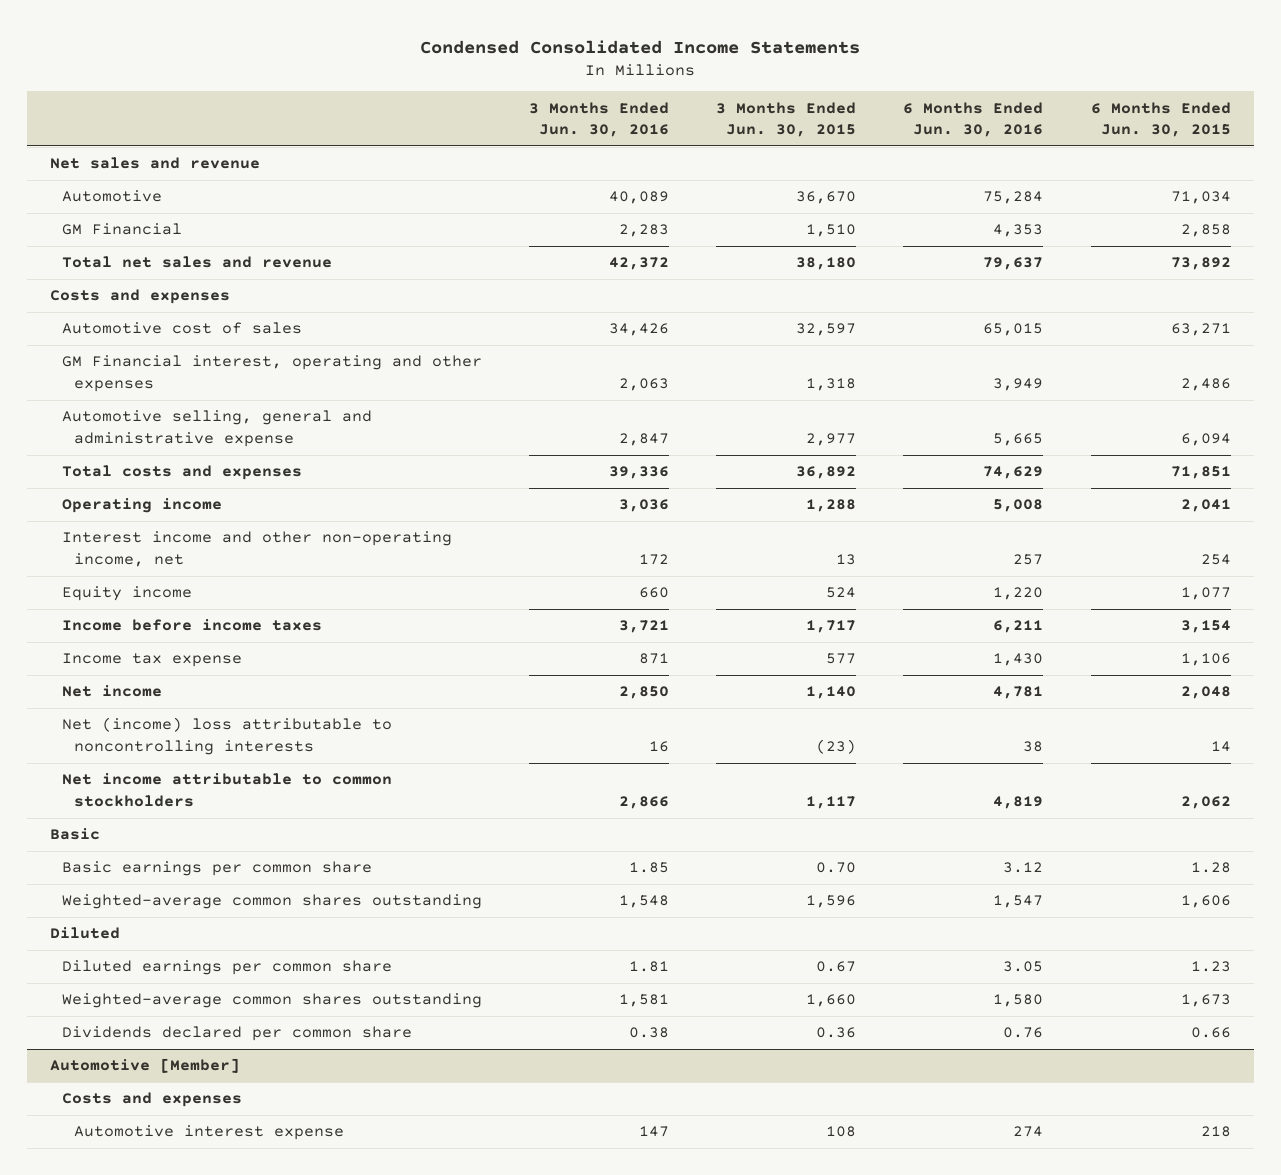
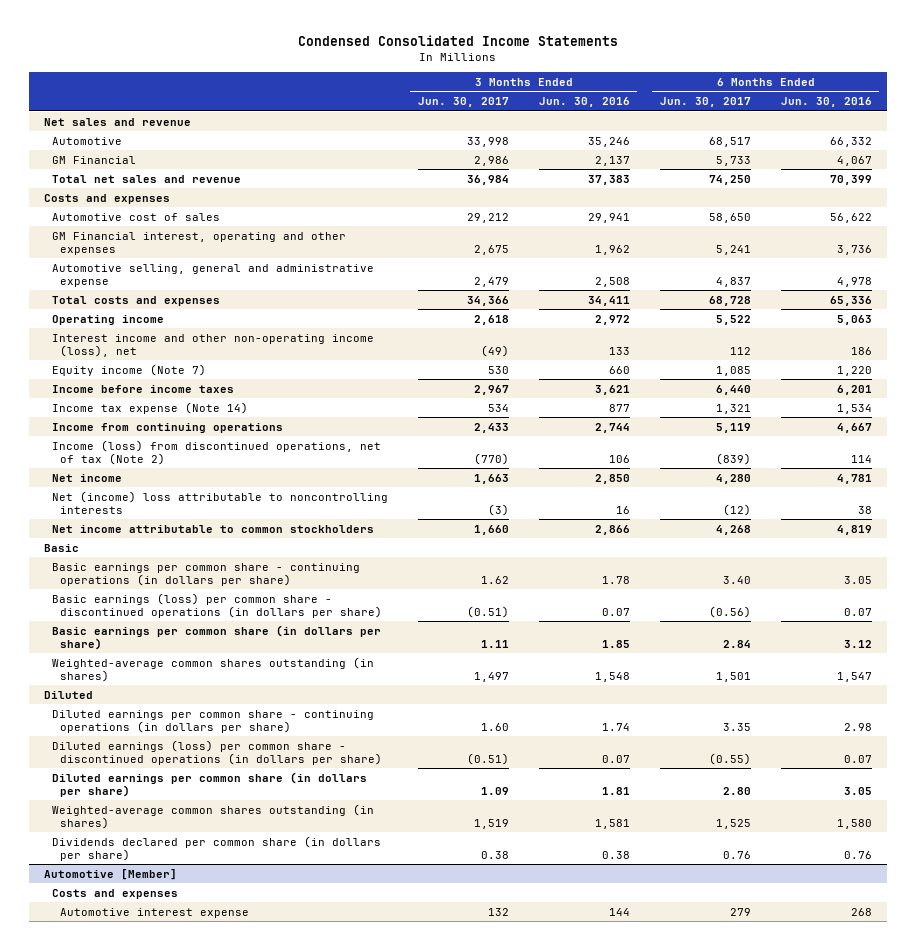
- | 3 Months Ended Jun. 30, 2016 | 3 Months Ended Jun. 30, 2015 | 6 Months Ended Jun. 30, 2016 | 6 Months Ended Jun. 30, 2015
+ | 3 Months Ended Jun. 30, 2017 | 3 Months Ended Jun. 30, 2016 | 6 Months Ended Jun. 30, 2017 | 6 Months Ended Jun. 30, 2016
- Automotive | 40,089 | 36,670 | 75,284 | 71,034
- GM Financial | 2,283 | 1,510 | 4,353 | 2,858
- Total net sales and revenue | 42,372 | 38,180 | 79,637 | 73,892
+ Automotive | 33,998 | 35,246 | 68,517 | 66,332
+ GM Financial | 2,986 | 2,137 | 5,733 | 4,067
+ Total net sales and revenue | 36,984 | 37,383 | 74,250 | 70,399
- Automotive cost of sales | 34,426 | 32,597 | 65,015 | 63,271
- GM Financial interest, operating and other expenses | 2,063 | 1,318 | 3,949 | 2,486
- Automotive selling, general and administrative expense | 2,847 | 2,977 | 5,665 | 6,094
- Total costs and expenses | 39,336 | 36,892 | 74,629 | 71,851
- Operating income | 3,036 | 1,288 | 5,008 | 2,041
- Interest income and other non-operating income, net | 172 | 13 | 257 | 254
- Equity income | 660 | 524 | 1,220 | 1,077
- Income before income taxes | 3,721 | 1,717 | 6,211 | 3,154
- Income tax expense | 871 | 577 | 1,430 | 1,106
+ Automotive cost of sales | 29,212 | 29,941 | 58,650 | 56,622
+ GM Financial interest, operating and other expenses | 2,675 | 1,962 | 5,241 | 3,736
+ Automotive selling, general and administrative expense | 2,479 | 2,508 | 4,837 | 4,978
+ Total costs and expenses | 34,366 | 34,411 | 68,728 | 65,336
+ Operating income | 2,618 | 2,972 | 5,522 | 5,063
+ Interest income and other non-operating income (loss), net | (49) | 133 | 112 | 186
+ Equity income (Note 7) | 530 | 660 | 1,085 | 1,220
+ Income before income taxes | 2,967 | 3,621 | 6,440 | 6,201
+ Income tax expense (Note 14) | 534 | 877 | 1,321 | 1,534
+ Income from continuing operations | 2,433 | 2,744 | 5,119 | 4,667
+ Income (loss) from discontinued operations, net of tax (Note 2) | (770) | 106 | (839) | 114
- Basic earnings per common share | 1.85 | 0.70 | 3.12 | 1.28
- Weighted-average common shares outstanding | 1,548 | 1,596 | 1,547 | 1,606
+ Basic earnings per common share - continuing operations (in dollars per share) | 1.62 | 1.78 | 3.40 | 3.05
+ Basic earnings (loss) per common share - discontinued operations (in dollars per share) | (0.51) | 0.07 | (0.56) | 0.07
+ Basic earnings per common share (in dollars per share) | 1.11 | 1.85 | 2.84 | 3.12
+ Weighted-average common shares outstanding (in shares) | 1,497 | 1,548 | 1,501 | 1,547
- Diluted earnings per common share | 1.81 | 0.67 | 3.05 | 1.23
- Weighted-average common shares outstanding | 1,581 | 1,660 | 1,580 | 1,673
- Dividends declared per common share | 0.38 | 0.36 | 0.76 | 0.66
+ Diluted earnings per common share - continuing operations (in dollars per share) | 1.60 | 1.74 | 3.35 | 2.98
+ Diluted earnings (loss) per common share - discontinued operations (in dollars per share) | (0.51) | 0.07 | (0.55) | 0.07
+ Diluted earnings per common share (in dollars per share) | 1.09 | 1.81 | 2.80 | 3.05
+ Weighted-average common shares outstanding (in shares) | 1,519 | 1,581 | 1,525 | 1,580
+ Dividends declared per common share (in dollars per share) | 0.38 | 0.38 | 0.76 | 0.76
@ Automotive [Member]
- Automotive interest expense | 147 | 108 | 274 | 218
+ Automotive interest expense | 132 | 144 | 279 | 268

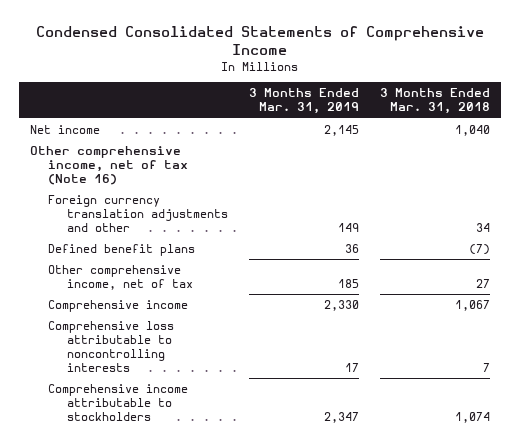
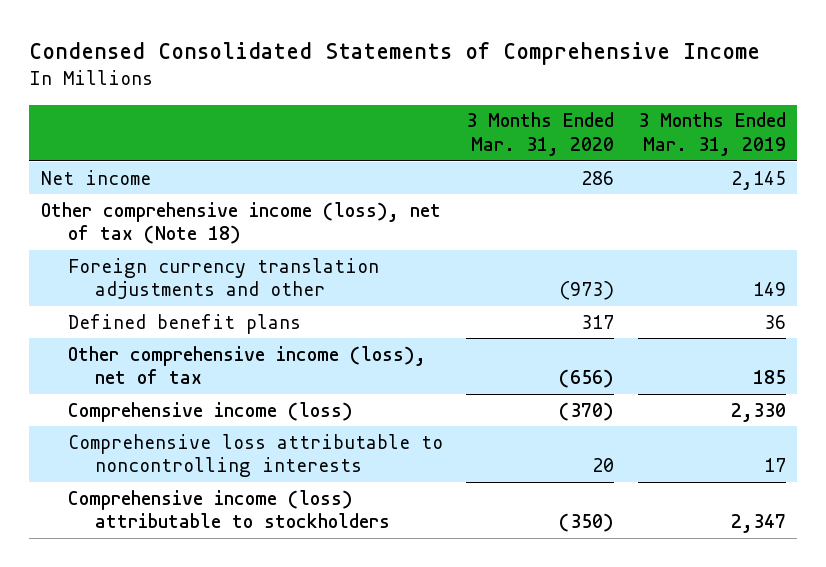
- | 3 Months Ended Mar. 31, 2019 | 3 Months Ended Mar. 31, 2018
+ | 3 Months Ended Mar. 31, 2020 | 3 Months Ended Mar. 31, 2019
- Other comprehensive income, net of tax (Note 16)
+ Other comprehensive income (loss), net of tax (Note 18)
- Other comprehensive income, net of tax | 185 | 27
- Comprehensive income | 2,330 | 1,067
+ Other comprehensive income (loss), net of tax | (656) | 185
+ Comprehensive income (loss) | (370) | 2,330
- Comprehensive income attributable to stockholders | 2,347 | 1,074
+ Comprehensive income (loss) attributable to stockholders | (350) | 2,347

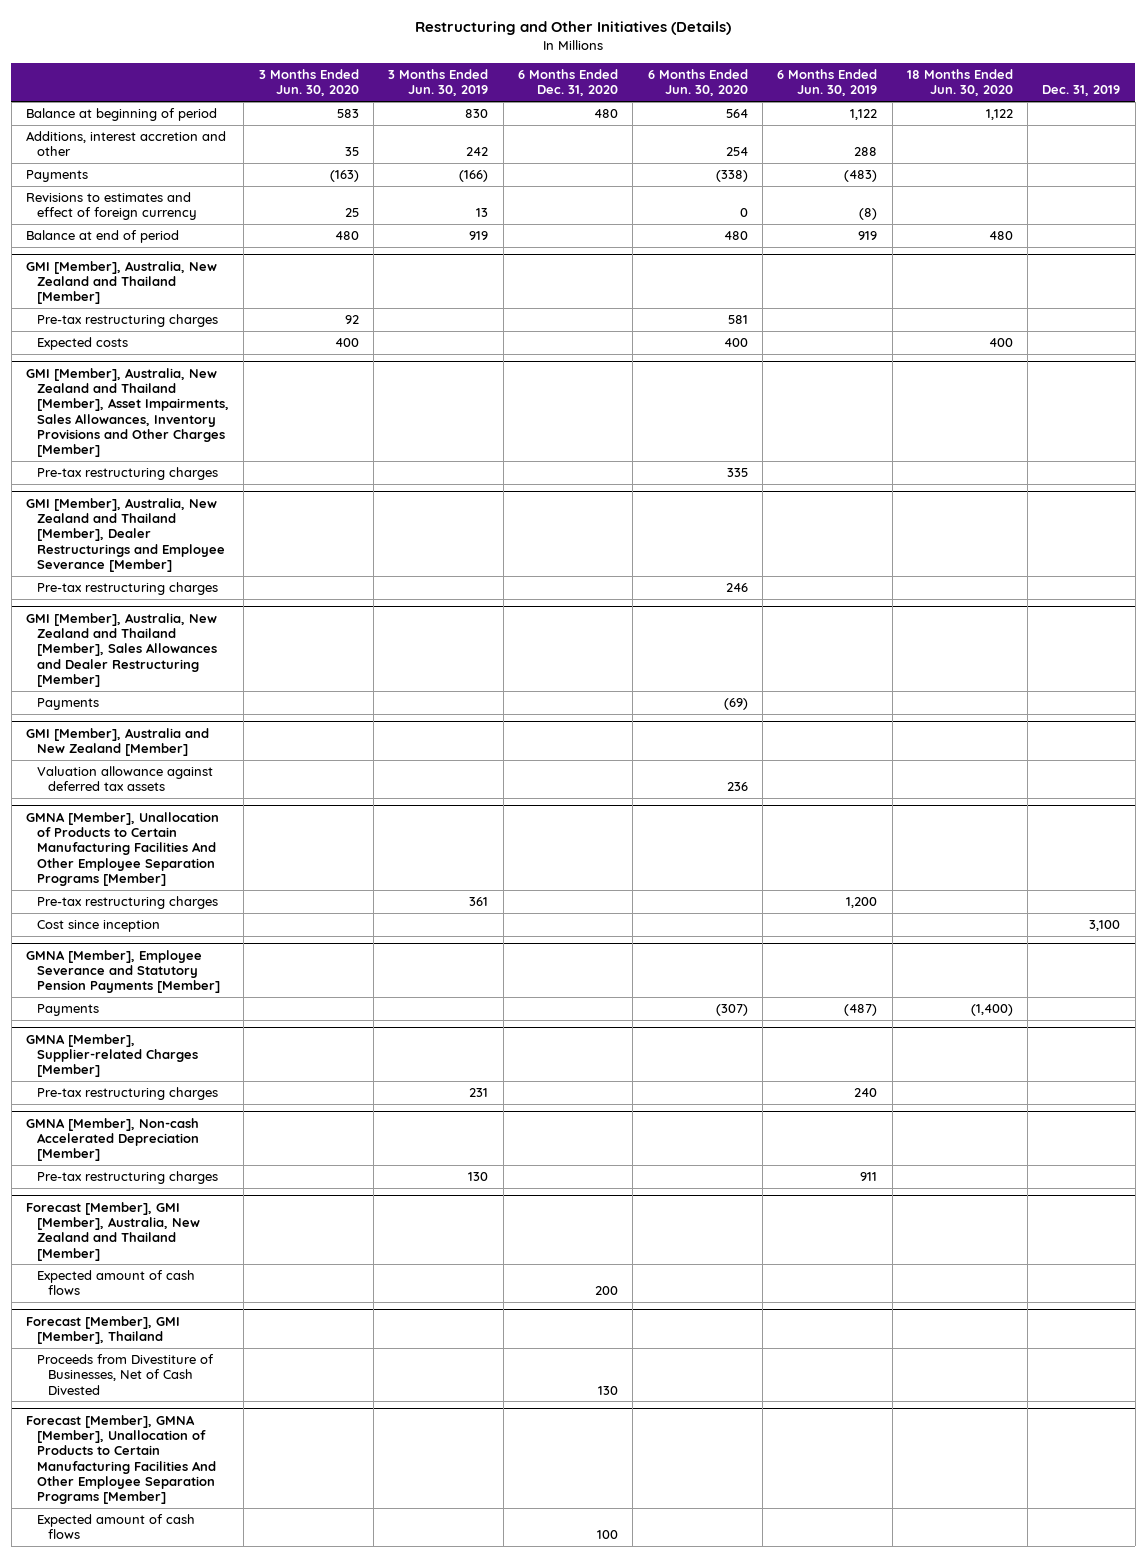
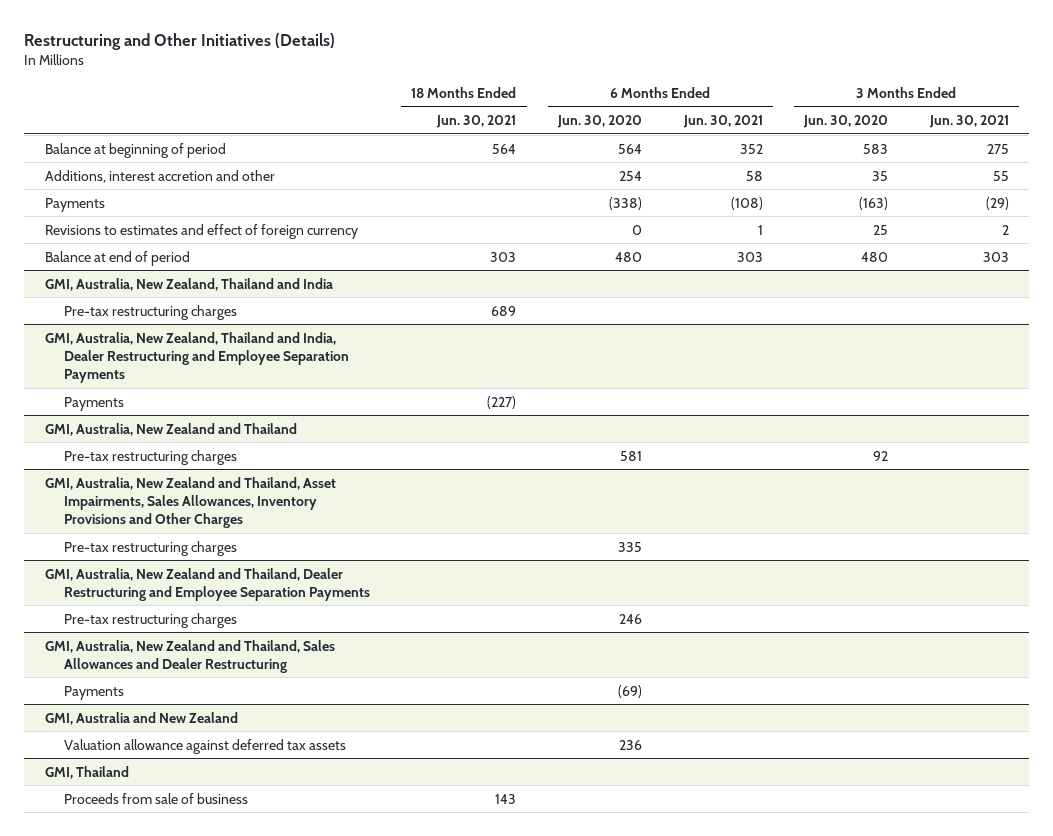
- | 3 Months Ended Jun. 30, 2020 | 3 Months Ended Jun. 30, 2019 | 6 Months Ended Dec. 31, 2020 | 6 Months Ended Jun. 30, 2020 | 6 Months Ended Jun. 30, 2019 | 18 Months Ended Jun. 30, 2020 | Dec. 31, 2019
+ | 18 Months Ended Jun. 30, 2021 | 6 Months Ended Jun. 30, 2020 | 6 Months Ended Jun. 30, 2021 | 3 Months Ended Jun. 30, 2020 | 3 Months Ended Jun. 30, 2021
- GMI [Member], Australia, New Zealand and Thailand [Member]
+ GMI, Australia, New Zealand, Thailand and India
+ Pre-tax restructuring charges | 689 | | | |
+ GMI, Australia, New Zealand, Thailand and India, Dealer Restructuring and Employee Separation Payments
+ Payments | (227) | | | |
+ GMI, Australia, New Zealand and Thailand
- Expected costs | 400 | | | 400 | | 400 |
- GMI [Member], Australia, New Zealand and Thailand [Member], Asset Impairments, Sales Allowances, Inventory Provisions and Other Charges [Member]
+ GMI, Australia, New Zealand and Thailand, Asset Impairments, Sales Allowances, Inventory Provisions and Other Charges
- GMI [Member], Australia, New Zealand and Thailand [Member], Dealer Restructurings and Employee Severance [Member]
+ GMI, Australia, New Zealand and Thailand, Dealer Restructuring and Employee Separation Payments
- GMI [Member], Australia, New Zealand and Thailand [Member], Sales Allowances and Dealer Restructuring [Member]
+ GMI, Australia, New Zealand and Thailand, Sales Allowances and Dealer Restructuring
- GMI [Member], Australia and New Zealand [Member]
+ GMI, Australia and New Zealand
- GMNA [Member], Unallocation of Products to Certain Manufacturing Facilities And Other Employee Separation Programs [Member]
- Pre-tax restructuring charges | | 361 | | | 1,200 | |
- Cost since inception | | | | | | | 3,100
- GMNA [Member], Employee Severance and Statutory Pension Payments [Member]
- Payments | | | | (307) | (487) | (1,400) |
- GMNA [Member], Supplier-related Charges [Member]
- Pre-tax restructuring charges | | 231 | | | 240 | |
- GMNA [Member], Non-cash Accelerated Depreciation [Member]
- Pre-tax restructuring charges | | 130 | | | 911 | |
- Forecast [Member], GMI [Member], Australia, New Zealand and Thailand [Member]
- Expected amount of cash flows | | | 200 | | | |
- Forecast [Member], GMI [Member], Thailand
- Proceeds from Divestiture of Businesses, Net of Cash Divested | | | 130 | | | |
- Forecast [Member], GMNA [Member], Unallocation of Products to Certain Manufacturing Facilities And Other Employee Separation Programs [Member]
- Expected amount of cash flows | | | 100 | | | |
+ GMI, Thailand
+ Proceeds from sale of business | 143 | | | |

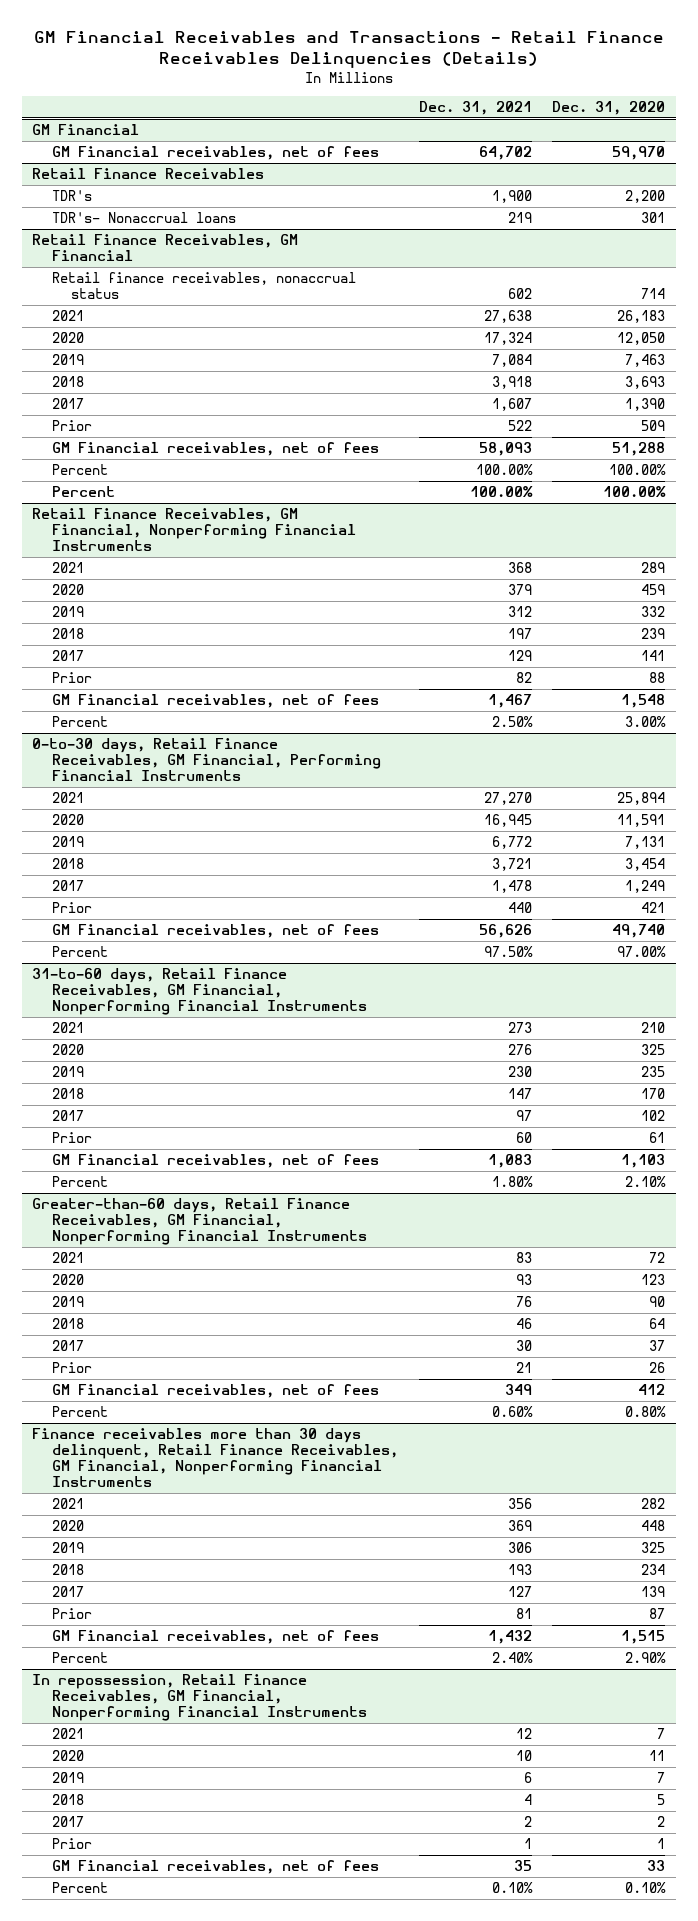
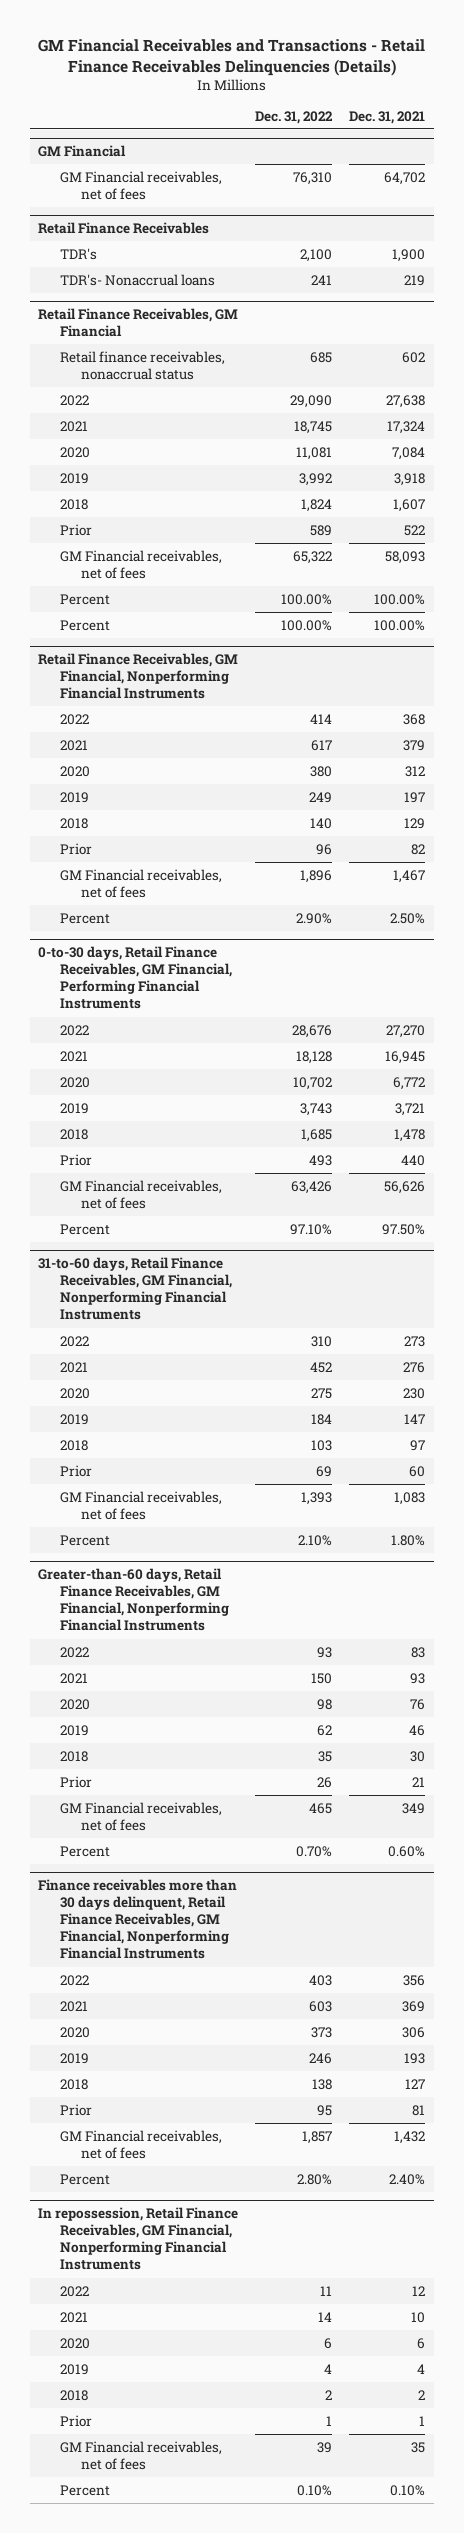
- | Dec. 31, 2021 | Dec. 31, 2020
+ | Dec. 31, 2022 | Dec. 31, 2021
@ Retail Finance Receivables, GM Financial
- 2021 | 27,638 | 26,183
- 2020 | 17,324 | 12,050
- 2019 | 7,084 | 7,463
- 2018 | 3,918 | 3,693
- 2017 | 1,607 | 1,390
+ 2022 | 29,090 | 27,638
+ 2021 | 18,745 | 17,324
+ 2020 | 11,081 | 7,084
+ 2019 | 3,992 | 3,918
+ 2018 | 1,824 | 1,607
@ Retail Finance Receivables, GM Financial, Nonperforming Financial Instruments
- 2021 | 368 | 289
- 2020 | 379 | 459
- 2019 | 312 | 332
- 2018 | 197 | 239
- 2017 | 129 | 141
+ 2022 | 414 | 368
+ 2021 | 617 | 379
+ 2020 | 380 | 312
+ 2019 | 249 | 197
+ 2018 | 140 | 129
@ 0-to-30 days, Retail Finance Receivables, GM Financial, Performing Financial Instruments
- 2021 | 27,270 | 25,894
- 2020 | 16,945 | 11,591
- 2019 | 6,772 | 7,131
- 2018 | 3,721 | 3,454
- 2017 | 1,478 | 1,249
+ 2022 | 28,676 | 27,270
+ 2021 | 18,128 | 16,945
+ 2020 | 10,702 | 6,772
+ 2019 | 3,743 | 3,721
+ 2018 | 1,685 | 1,478
@ 31-to-60 days, Retail Finance Receivables, GM Financial, Nonperforming Financial Instruments
- 2021 | 273 | 210
- 2020 | 276 | 325
- 2019 | 230 | 235
- 2018 | 147 | 170
- 2017 | 97 | 102
+ 2022 | 310 | 273
+ 2021 | 452 | 276
+ 2020 | 275 | 230
+ 2019 | 184 | 147
+ 2018 | 103 | 97
@ Greater-than-60 days, Retail Finance Receivables, GM Financial, Nonperforming Financial Instruments
- 2021 | 83 | 72
- 2020 | 93 | 123
- 2019 | 76 | 90
- 2018 | 46 | 64
- 2017 | 30 | 37
+ 2022 | 93 | 83
+ 2021 | 150 | 93
+ 2020 | 98 | 76
+ 2019 | 62 | 46
+ 2018 | 35 | 30
@ Finance receivables more than 30 days delinquent, Retail Finance Receivables, GM Financial, Nonperforming Financial Instruments
- 2021 | 356 | 282
- 2020 | 369 | 448
- 2019 | 306 | 325
- 2018 | 193 | 234
- 2017 | 127 | 139
+ 2022 | 403 | 356
+ 2021 | 603 | 369
+ 2020 | 373 | 306
+ 2019 | 246 | 193
+ 2018 | 138 | 127
@ In repossession, Retail Finance Receivables, GM Financial, Nonperforming Financial Instruments
- 2021 | 12 | 7
- 2020 | 10 | 11
- 2019 | 6 | 7
- 2018 | 4 | 5
- 2017 | 2 | 2
+ 2022 | 11 | 12
+ 2021 | 14 | 10
+ 2020 | 6 | 6
+ 2019 | 4 | 4
+ 2018 | 2 | 2

